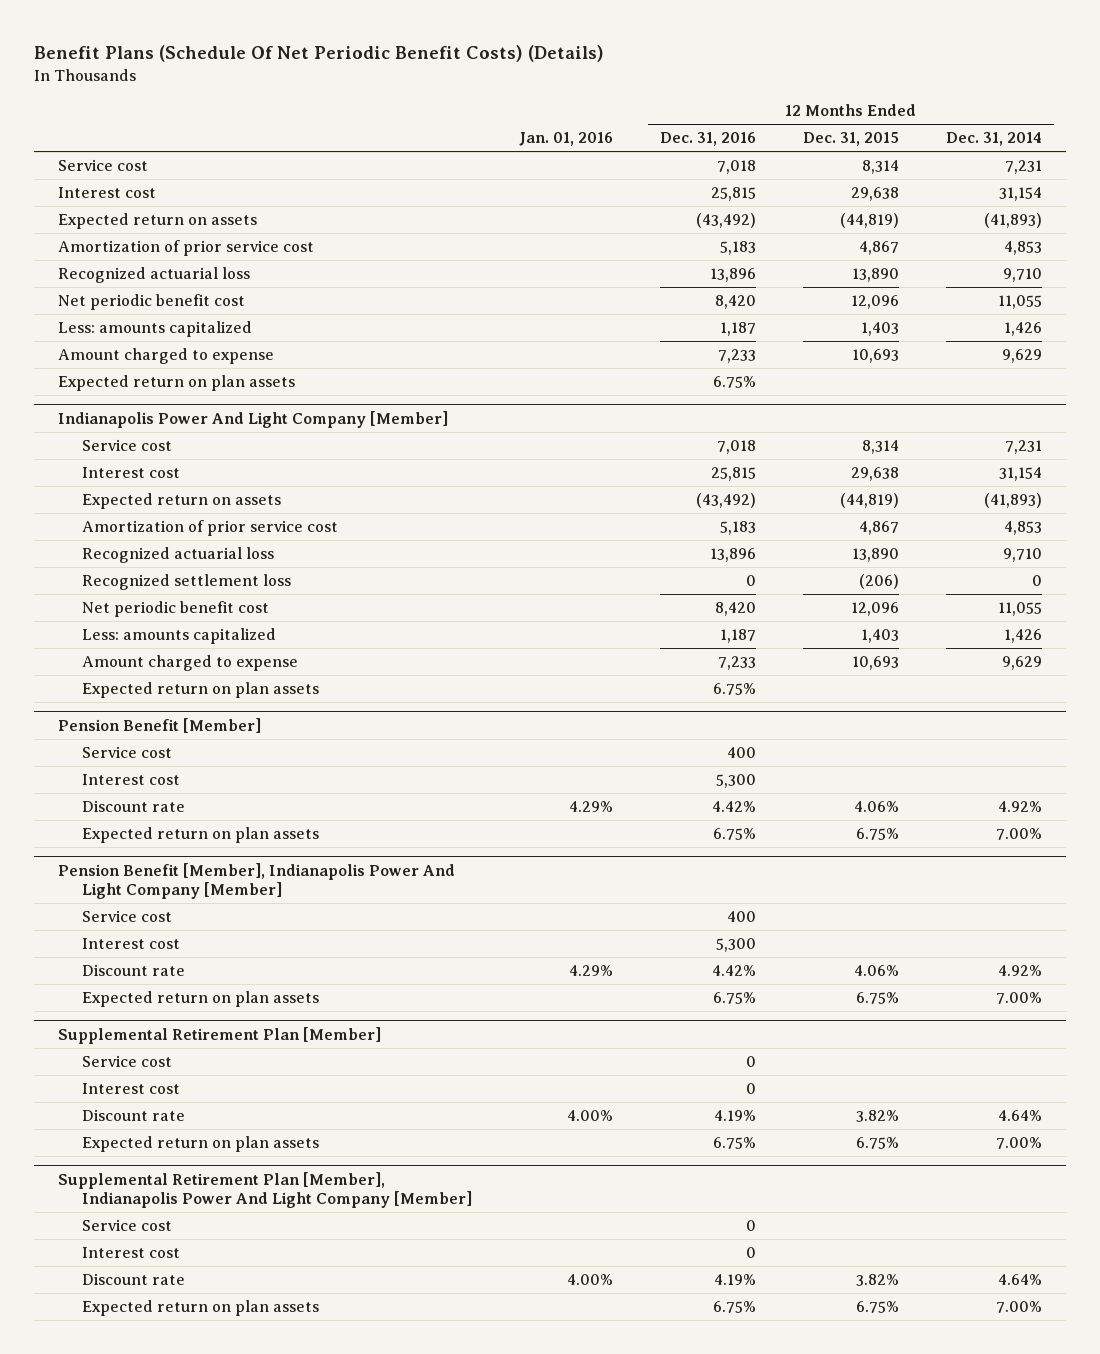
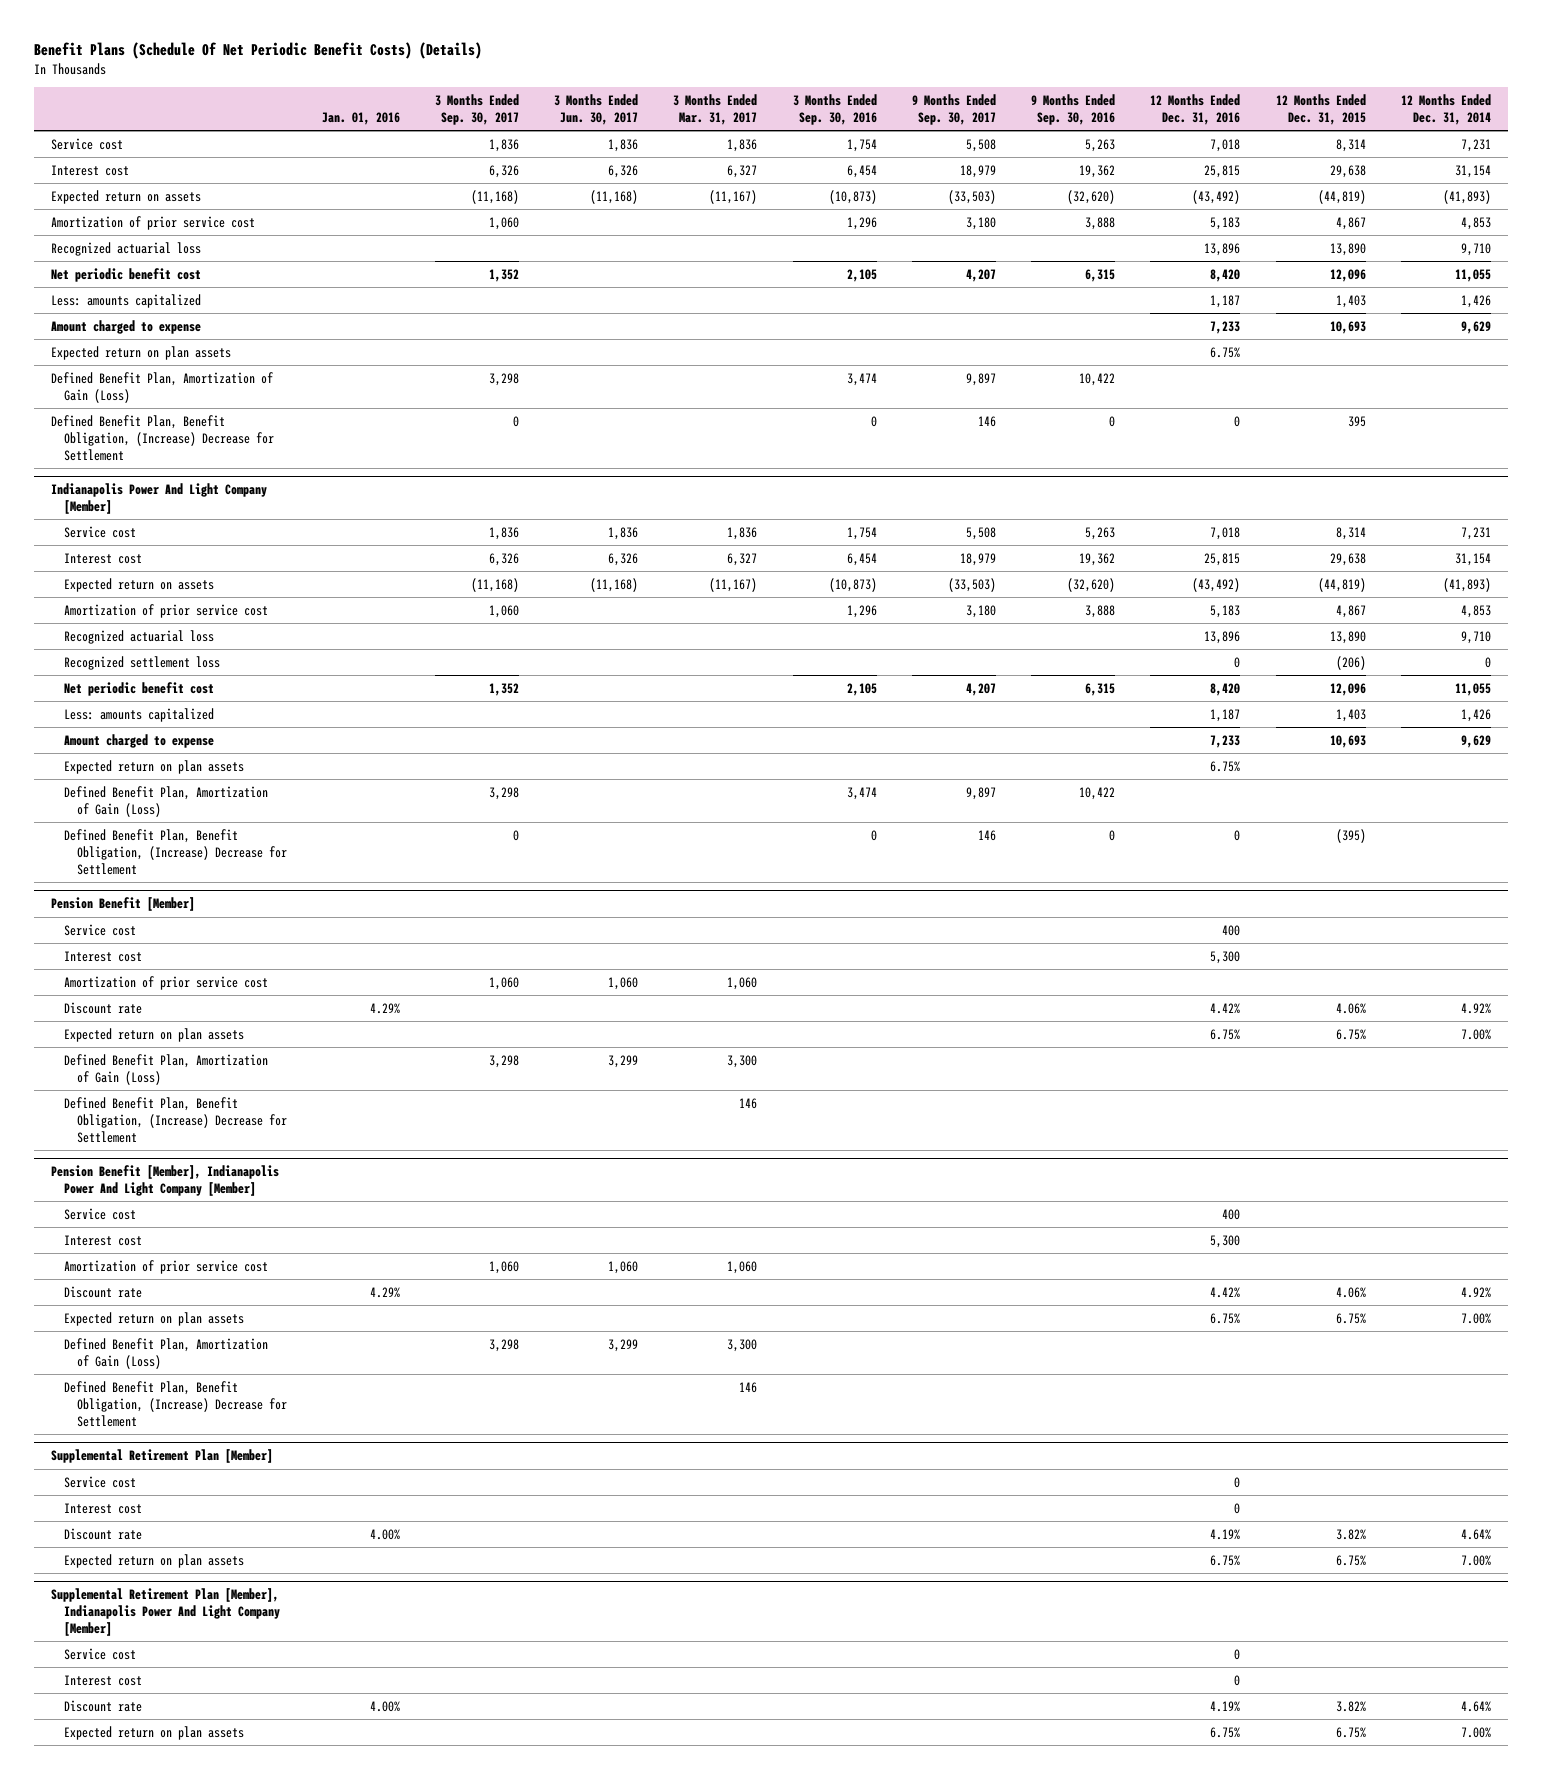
- | Jan. 01, 2016 | 12 Months Ended Dec. 31, 2016 | 12 Months Ended Dec. 31, 2015 | 12 Months Ended Dec. 31, 2014
+ | Jan. 01, 2016 | 3 Months Ended Sep. 30, 2017 | 3 Months Ended Jun. 30, 2017 | 3 Months Ended Mar. 31, 2017 | 3 Months Ended Sep. 30, 2016 | 9 Months Ended Sep. 30, 2017 | 9 Months Ended Sep. 30, 2016 | 12 Months Ended Dec. 31, 2016 | 12 Months Ended Dec. 31, 2015 | 12 Months Ended Dec. 31, 2014
+ Defined Benefit Plan, Amortization of Gain (Loss) | | 3,298 | | | 3,474 | 9,897 | 10,422 | | |
+ Defined Benefit Plan, Benefit Obligation, (Increase) Decrease for Settlement | | 0 | | | 0 | 146 | 0 | 0 | 395 |
@ Indianapolis Power And Light Company [Member]
+ Defined Benefit Plan, Amortization of Gain (Loss) | | 3,298 | | | 3,474 | 9,897 | 10,422 | | |
+ Defined Benefit Plan, Benefit Obligation, (Increase) Decrease for Settlement | | 0 | | | 0 | 146 | 0 | 0 | (395) |
@ Pension Benefit [Member]
+ Amortization of prior service cost | | 1,060 | 1,060 | 1,060 | | | | | |
+ Defined Benefit Plan, Amortization of Gain (Loss) | | 3,298 | 3,299 | 3,300 | | | | | |
+ Defined Benefit Plan, Benefit Obligation, (Increase) Decrease for Settlement | | | | 146 | | | | | |
@ Pension Benefit [Member], Indianapolis Power And Light Company [Member]
+ Amortization of prior service cost | | 1,060 | 1,060 | 1,060 | | | | | |
+ Defined Benefit Plan, Amortization of Gain (Loss) | | 3,298 | 3,299 | 3,300 | | | | | |
+ Defined Benefit Plan, Benefit Obligation, (Increase) Decrease for Settlement | | | | 146 | | | | | |

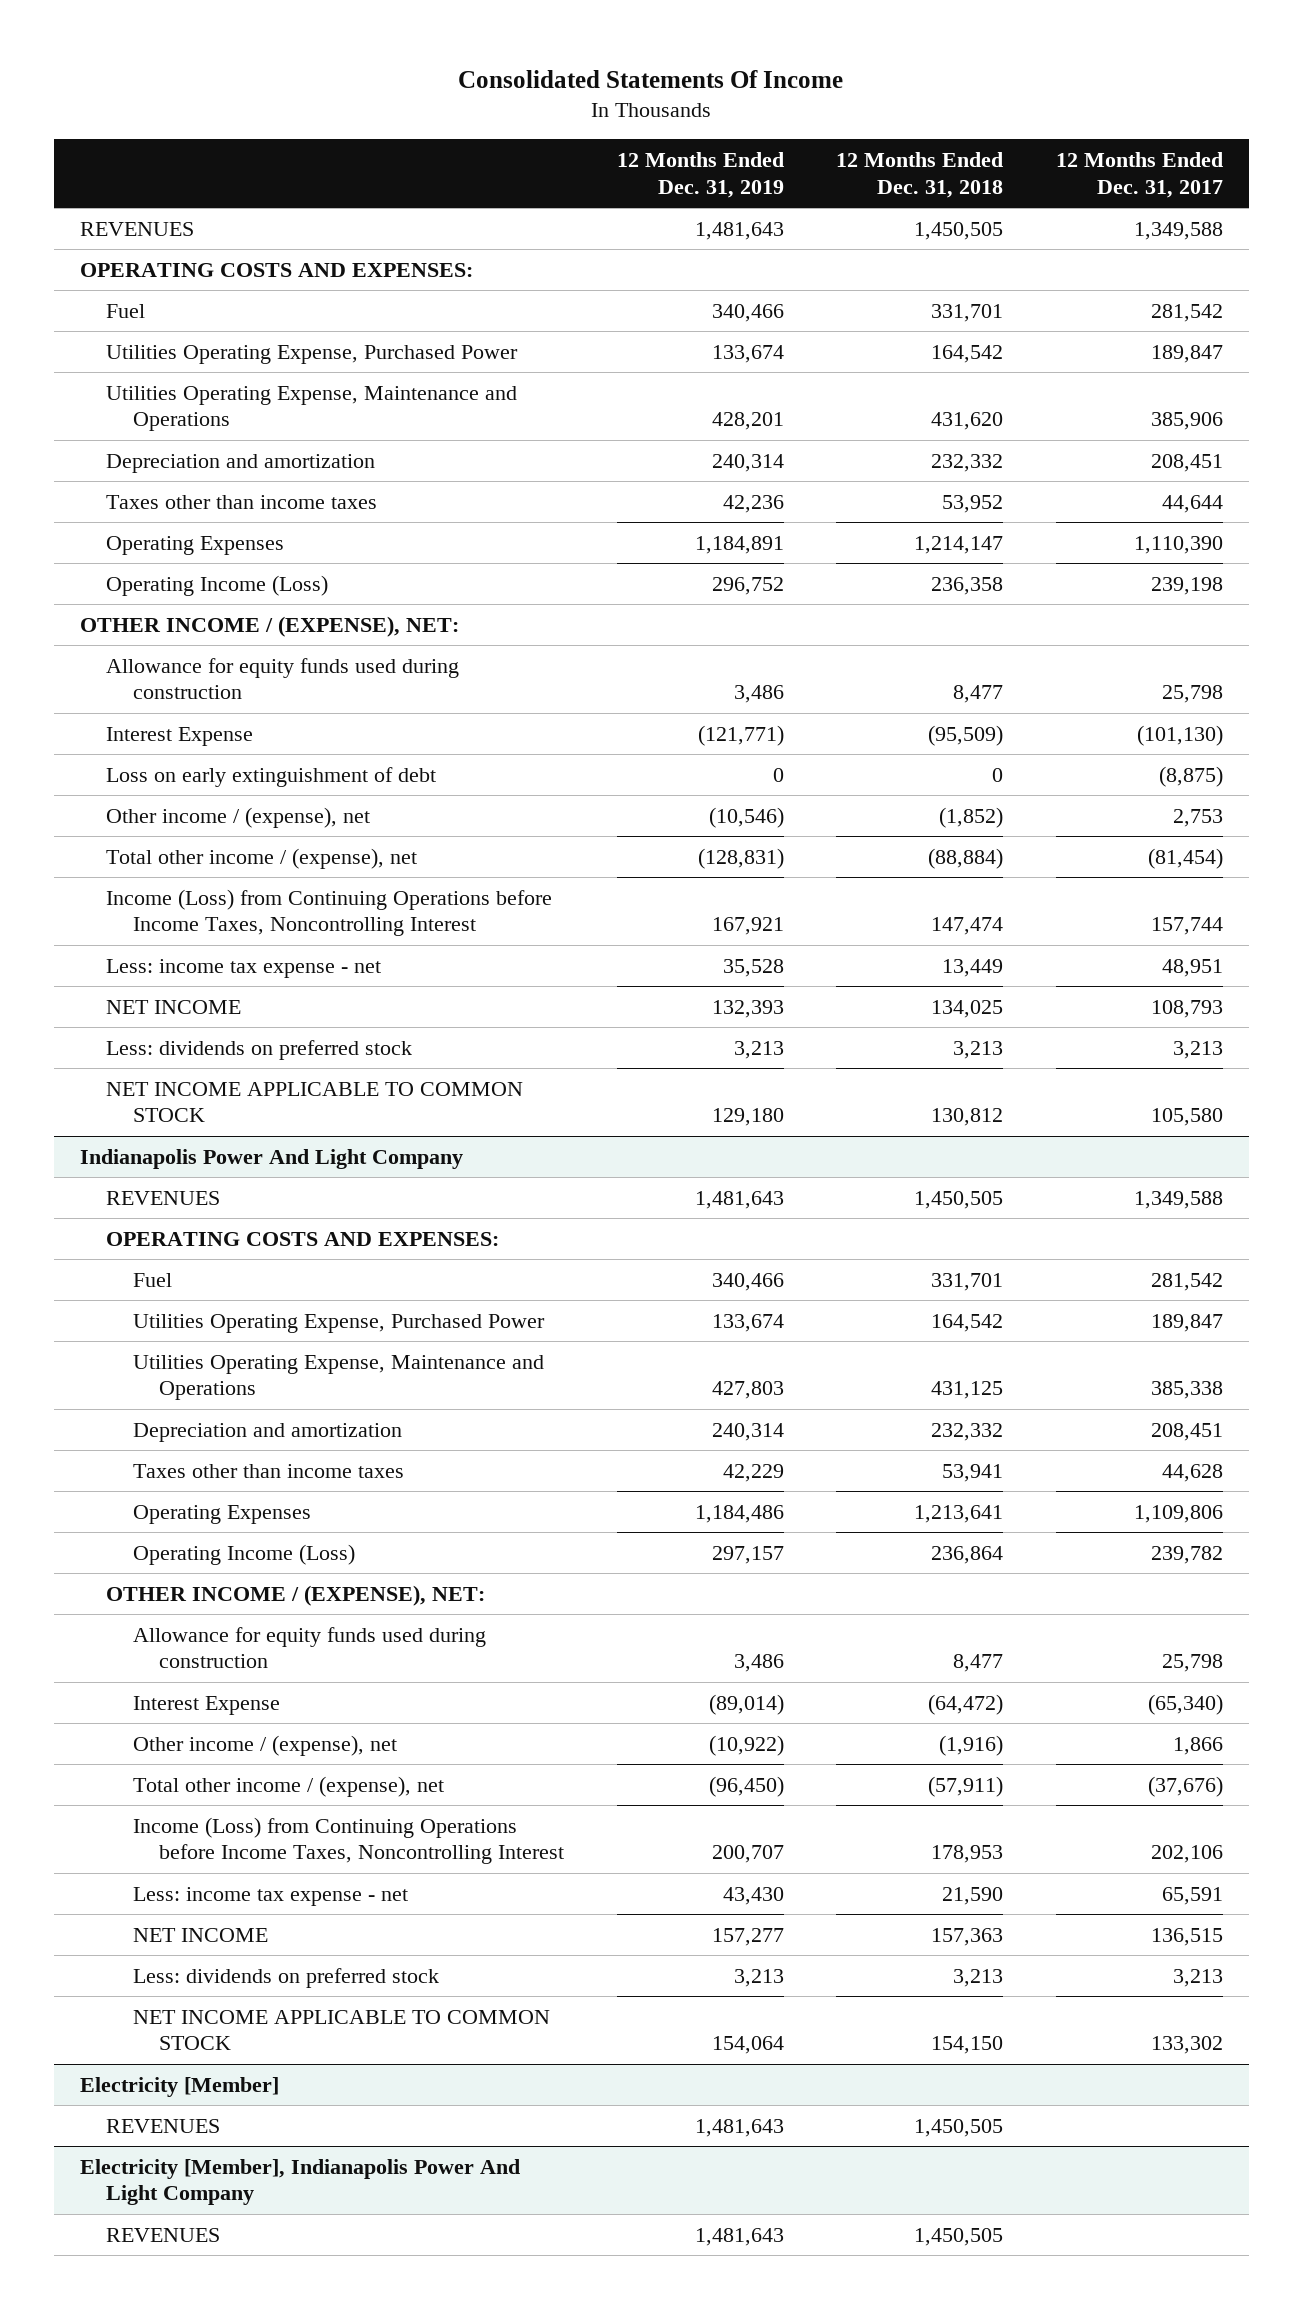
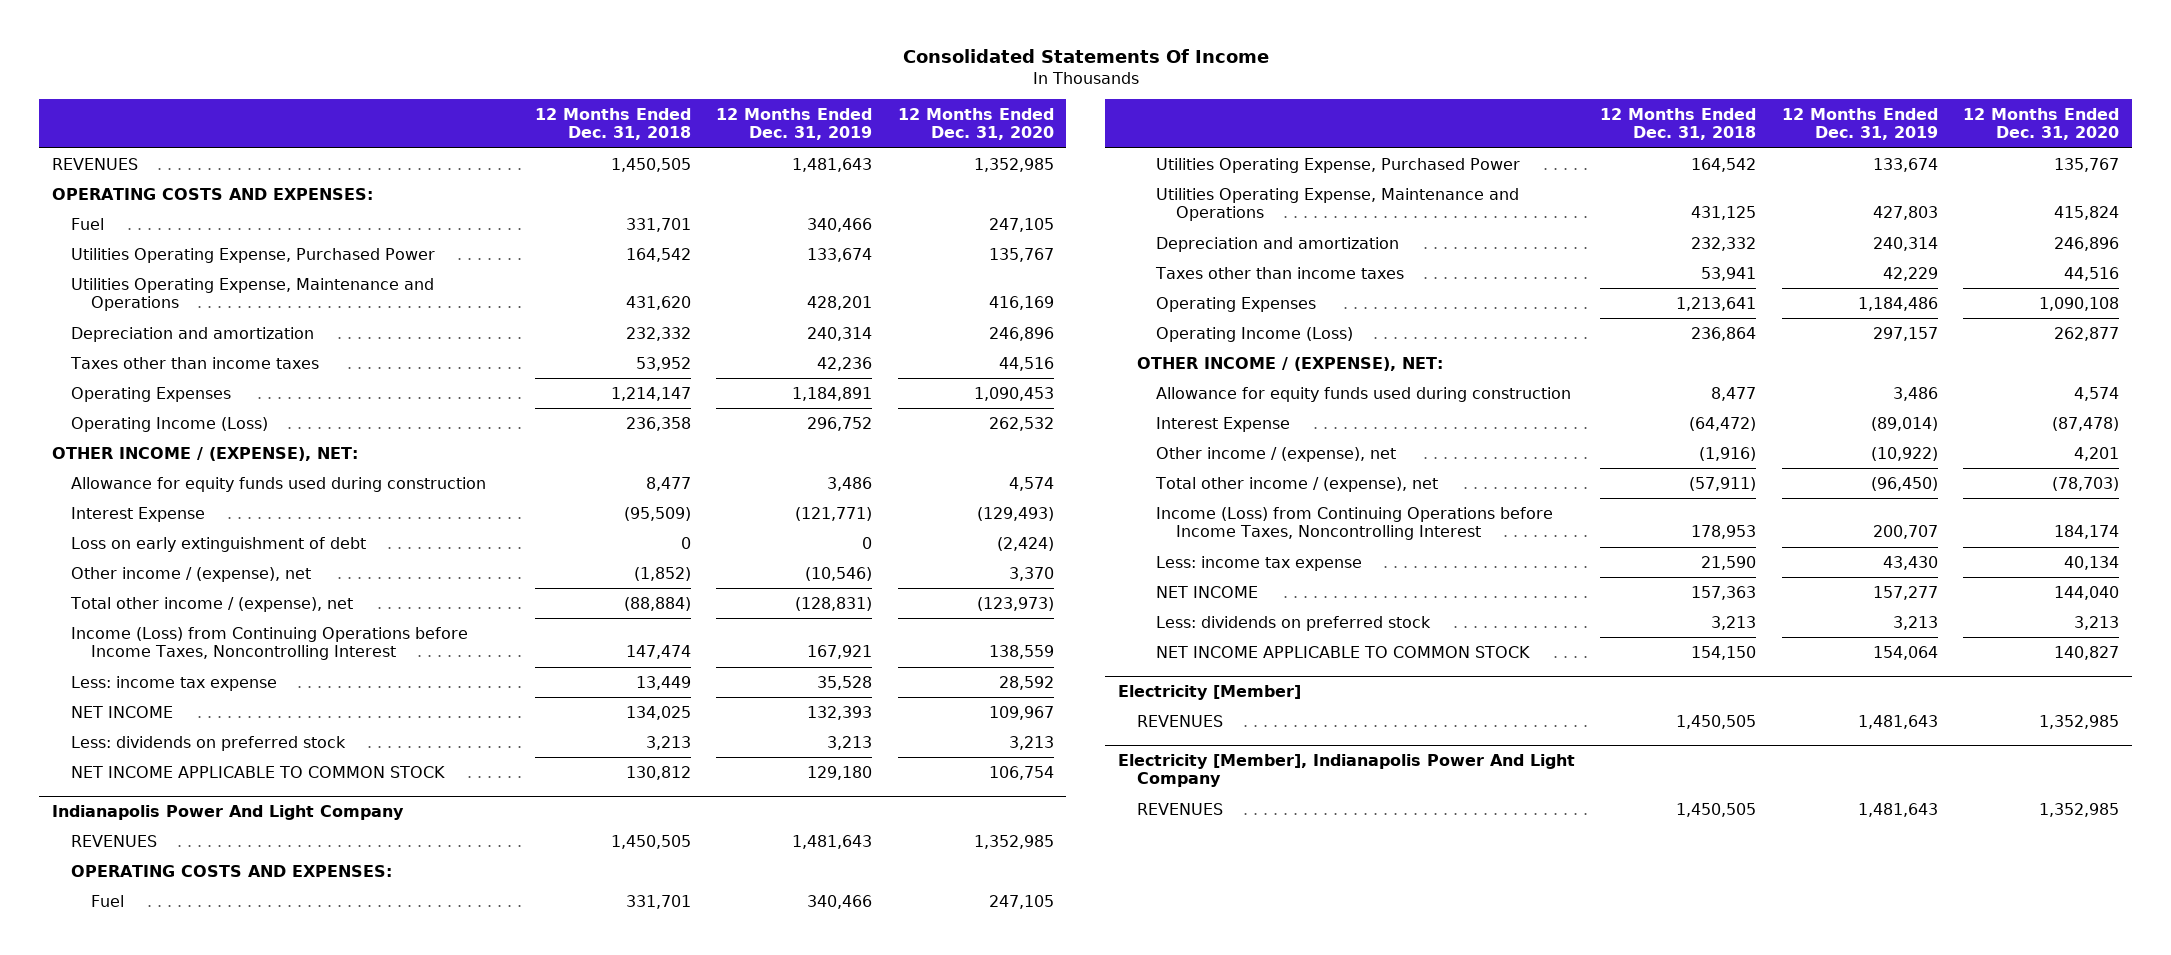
- | 12 Months Ended Dec. 31, 2019 | 12 Months Ended Dec. 31, 2018 | 12 Months Ended Dec. 31, 2017
+ | 12 Months Ended Dec. 31, 2018 | 12 Months Ended Dec. 31, 2019 | 12 Months Ended Dec. 31, 2020
- Less: income tax expense - net | 35,528 | 13,449 | 48,951
+ Less: income tax expense | 13,449 | 35,528 | 28,592
@ Indianapolis Power And Light Company
- Less: income tax expense - net | 43,430 | 21,590 | 65,591
+ Less: income tax expense | 21,590 | 43,430 | 40,134

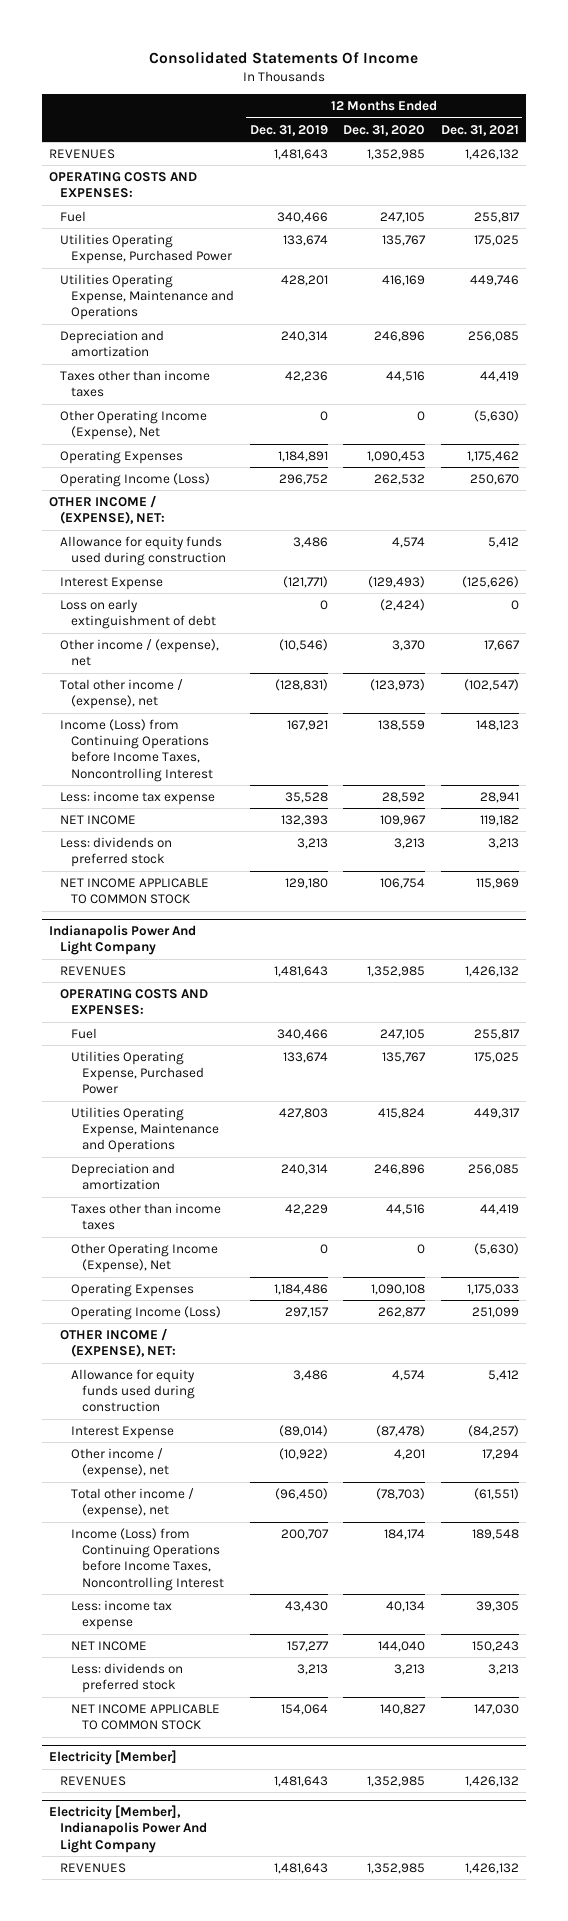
- | 12 Months Ended Dec. 31, 2018 | 12 Months Ended Dec. 31, 2019 | 12 Months Ended Dec. 31, 2020
+ | 12 Months Ended Dec. 31, 2019 | 12 Months Ended Dec. 31, 2020 | 12 Months Ended Dec. 31, 2021
+ Other Operating Income (Expense), Net | 0 | 0 | (5,630)
@ Indianapolis Power And Light Company
+ Other Operating Income (Expense), Net | 0 | 0 | (5,630)

